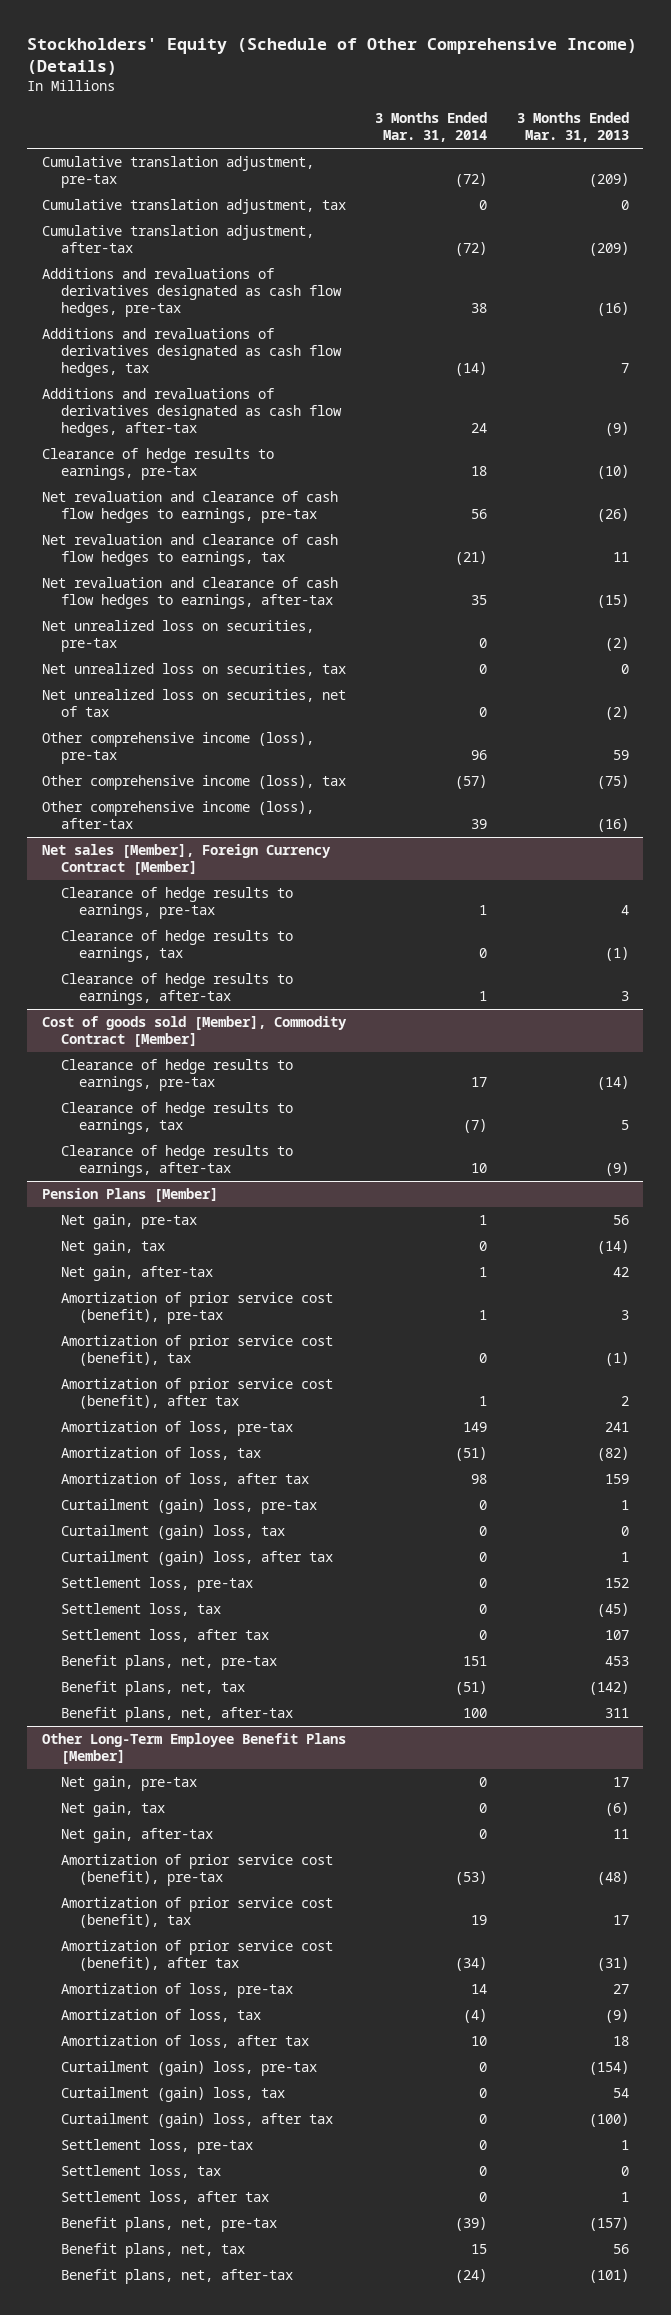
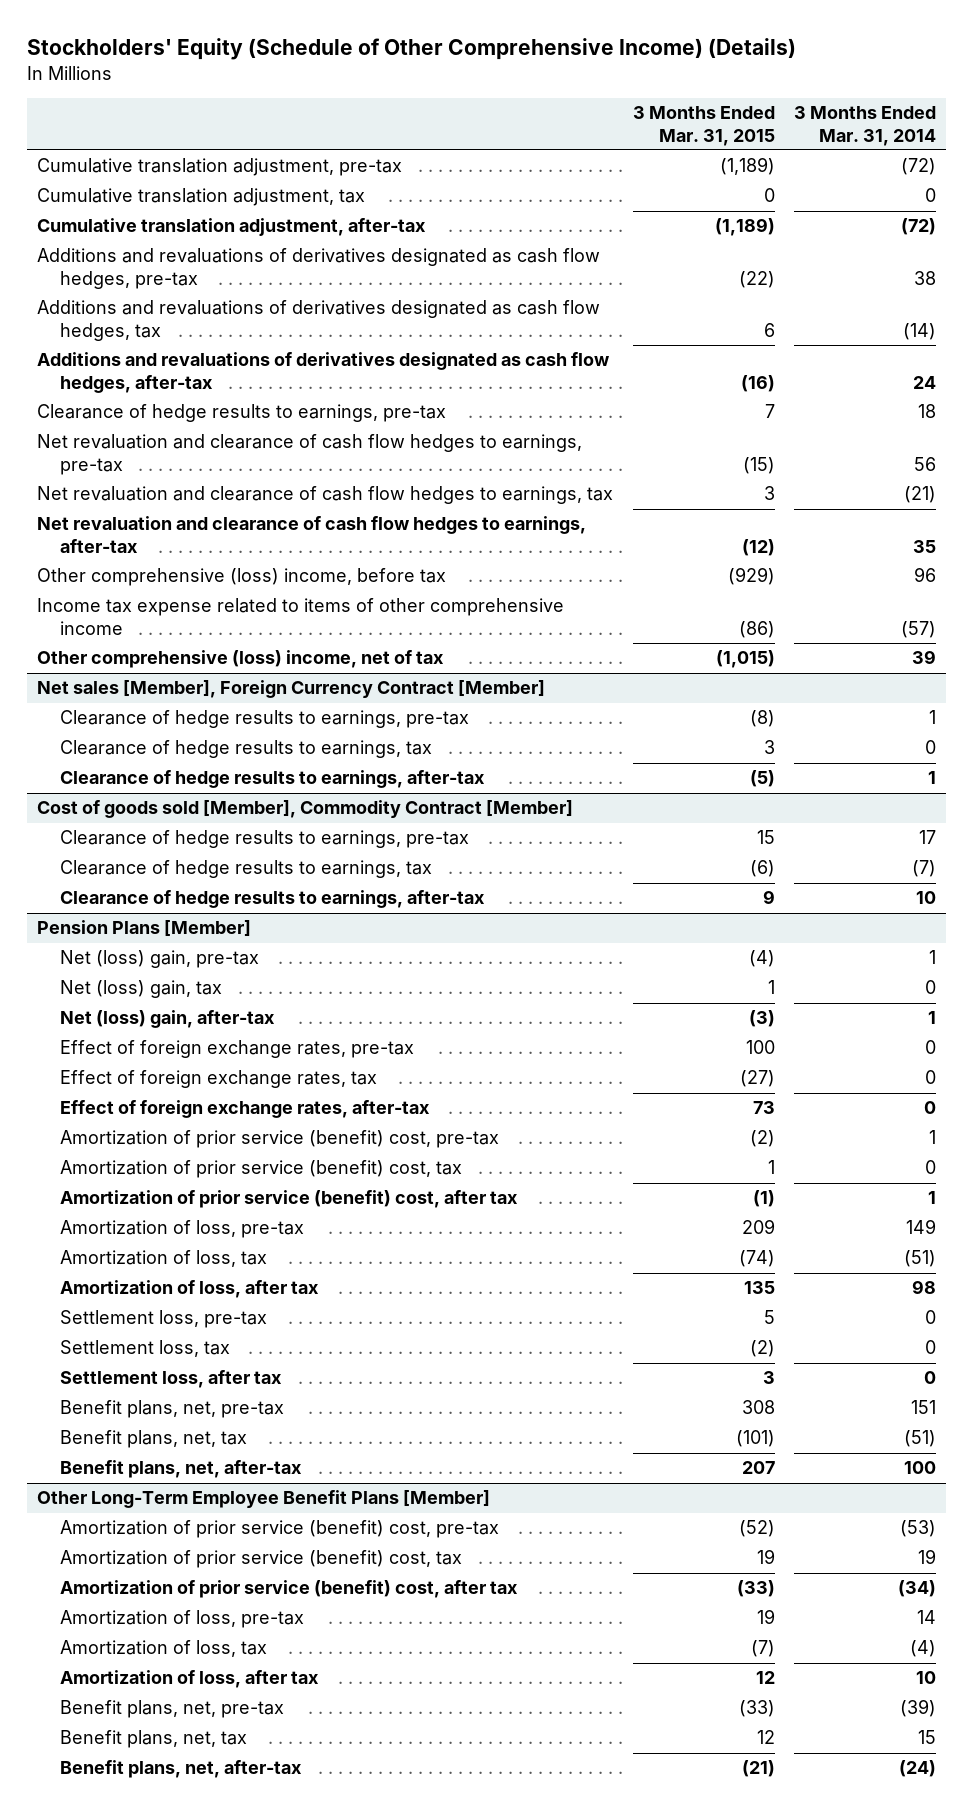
- | 3 Months Ended Mar. 31, 2014 | 3 Months Ended Mar. 31, 2013
+ | 3 Months Ended Mar. 31, 2015 | 3 Months Ended Mar. 31, 2014
- Net unrealized loss on securities, pre-tax | 0 | (2)
- Net unrealized loss on securities, tax | 0 | 0
- Net unrealized loss on securities, net of tax | 0 | (2)
- Other comprehensive income (loss), pre-tax | 96 | 59
- Other comprehensive income (loss), tax | (57) | (75)
- Other comprehensive income (loss), after-tax | 39 | (16)
+ Other comprehensive (loss) income, before tax | (929) | 96
+ Income tax expense related to items of other comprehensive income | (86) | (57)
+ Other comprehensive (loss) income, net of tax | (1,015) | 39
@ Pension Plans [Member]
- Net gain, pre-tax | 1 | 56
- Net gain, tax | 0 | (14)
- Net gain, after-tax | 1 | 42
- Amortization of prior service cost (benefit), pre-tax | 1 | 3
- Amortization of prior service cost (benefit), tax | 0 | (1)
- Amortization of prior service cost (benefit), after tax | 1 | 2
+ Net (loss) gain, pre-tax | (4) | 1
+ Net (loss) gain, tax | 1 | 0
+ Net (loss) gain, after-tax | (3) | 1
+ Effect of foreign exchange rates, pre-tax | 100 | 0
+ Effect of foreign exchange rates, tax | (27) | 0
+ Effect of foreign exchange rates, after-tax | 73 | 0
+ Amortization of prior service (benefit) cost, pre-tax | (2) | 1
+ Amortization of prior service (benefit) cost, tax | 1 | 0
+ Amortization of prior service (benefit) cost, after tax | (1) | 1
- Curtailment (gain) loss, pre-tax | 0 | 1
- Curtailment (gain) loss, tax | 0 | 0
- Curtailment (gain) loss, after tax | 0 | 1
@ Other Long-Term Employee Benefit Plans [Member]
- Net gain, pre-tax | 0 | 17
- Net gain, tax | 0 | (6)
- Net gain, after-tax | 0 | 11
- Amortization of prior service cost (benefit), pre-tax | (53) | (48)
- Amortization of prior service cost (benefit), tax | 19 | 17
- Amortization of prior service cost (benefit), after tax | (34) | (31)
+ Amortization of prior service (benefit) cost, pre-tax | (52) | (53)
+ Amortization of prior service (benefit) cost, tax | 19 | 19
+ Amortization of prior service (benefit) cost, after tax | (33) | (34)
- Curtailment (gain) loss, pre-tax | 0 | (154)
- Curtailment (gain) loss, tax | 0 | 54
- Curtailment (gain) loss, after tax | 0 | (100)
- Settlement loss, pre-tax | 0 | 1
- Settlement loss, tax | 0 | 0
- Settlement loss, after tax | 0 | 1

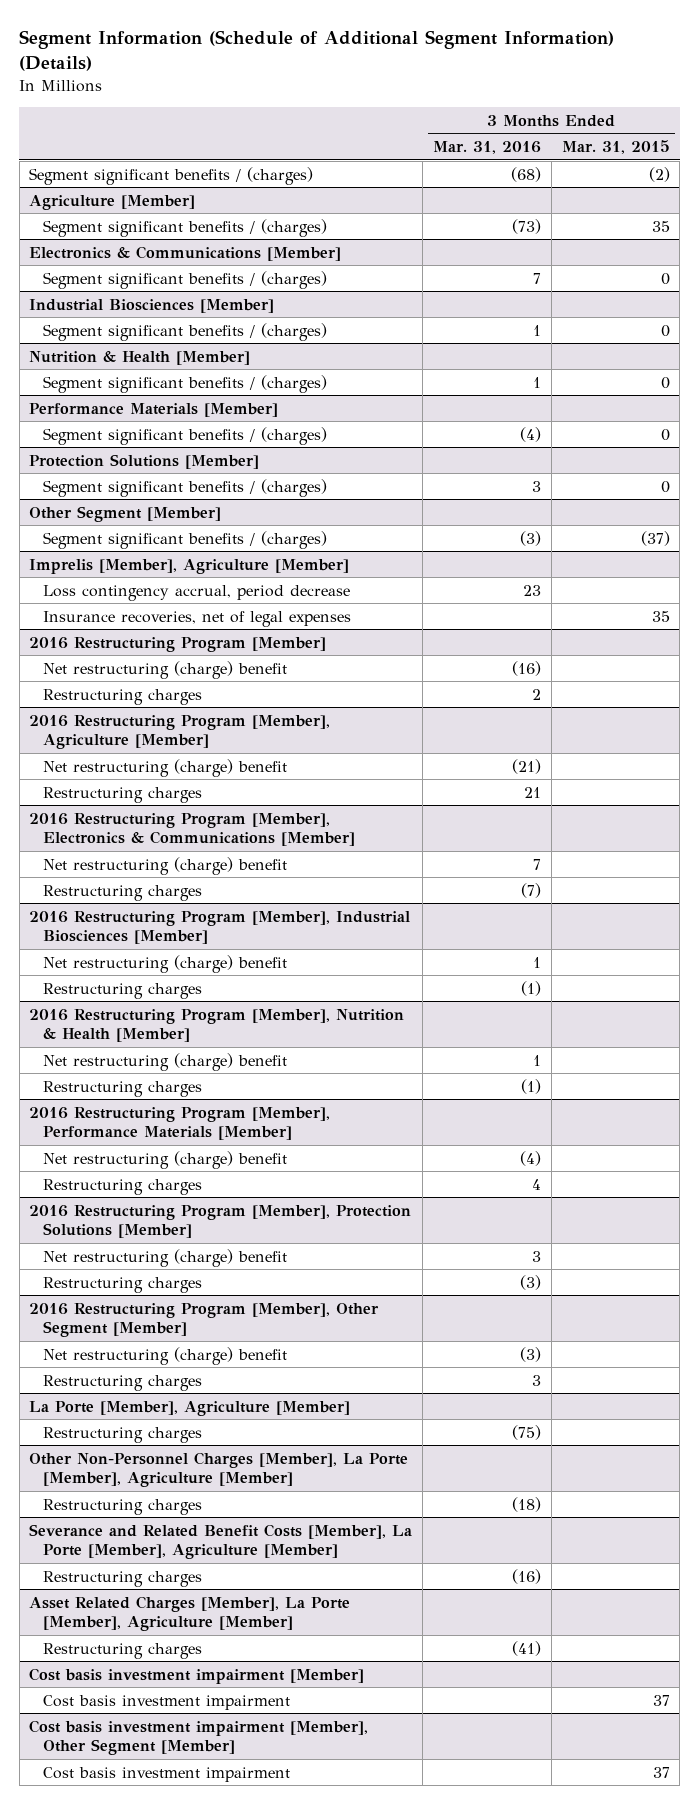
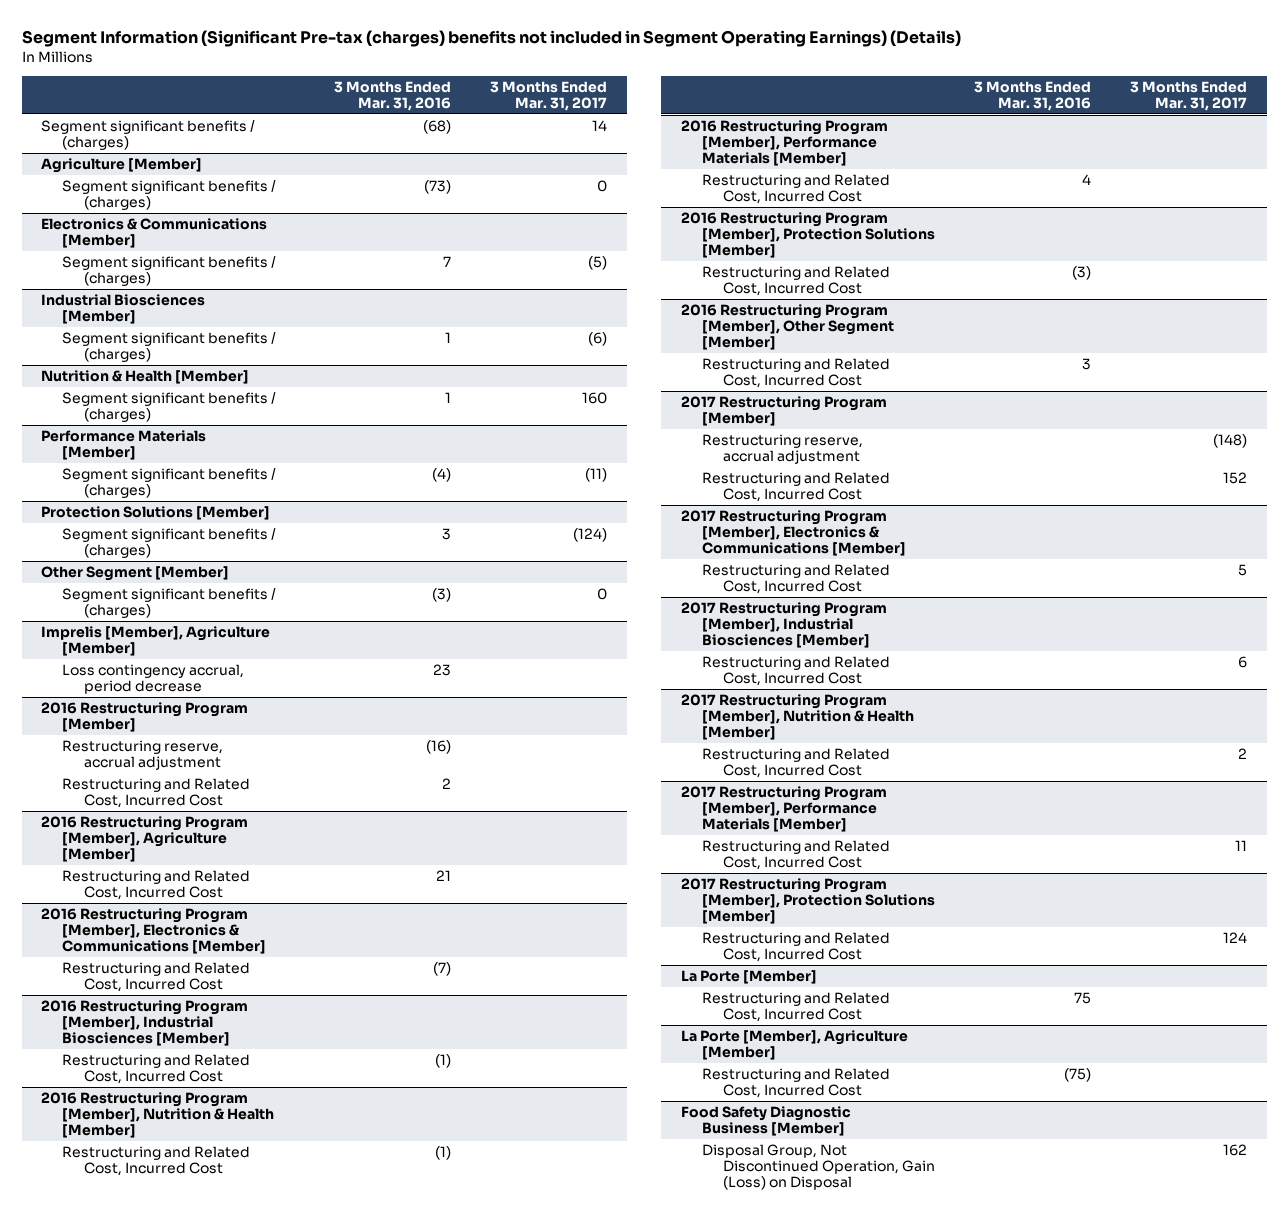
- Segment Information (Schedule of Additional Segment Information) (Details)
+ Segment Information (Significant Pre-tax (charges) benefits not included in Segment Operating Earnings) (Details)
- | 3 Months Ended Mar. 31, 2016 | 3 Months Ended Mar. 31, 2015
+ | 3 Months Ended Mar. 31, 2016 | 3 Months Ended Mar. 31, 2017
@ Imprelis [Member], Agriculture [Member]
- Insurance recoveries, net of legal expenses | | 35
@ 2016 Restructuring Program [Member]
- Net restructuring (charge) benefit | (16) |
- Restructuring charges | 2 |
+ Restructuring reserve, accrual adjustment | (16) |
+ Restructuring and Related Cost, Incurred Cost | 2 |
@ 2016 Restructuring Program [Member], Agriculture [Member]
- Net restructuring (charge) benefit | (21) |
- Restructuring charges | 21 |
+ Restructuring and Related Cost, Incurred Cost | 21 |
@ 2016 Restructuring Program [Member], Electronics & Communications [Member]
- Net restructuring (charge) benefit | 7 |
- Restructuring charges | (7) |
+ Restructuring and Related Cost, Incurred Cost | (7) |
@ 2016 Restructuring Program [Member], Industrial Biosciences [Member]
- Net restructuring (charge) benefit | 1 |
- Restructuring charges | (1) |
+ Restructuring and Related Cost, Incurred Cost | (1) |
@ 2016 Restructuring Program [Member], Nutrition & Health [Member]
- Net restructuring (charge) benefit | 1 |
- Restructuring charges | (1) |
+ Restructuring and Related Cost, Incurred Cost | (1) |
@ 2016 Restructuring Program [Member], Performance Materials [Member]
- Net restructuring (charge) benefit | (4) |
- Restructuring charges | 4 |
+ Restructuring and Related Cost, Incurred Cost | 4 |
@ 2016 Restructuring Program [Member], Protection Solutions [Member]
- Net restructuring (charge) benefit | 3 |
- Restructuring charges | (3) |
+ Restructuring and Related Cost, Incurred Cost | (3) |
@ 2016 Restructuring Program [Member], Other Segment [Member]
- Net restructuring (charge) benefit | (3) |
- Restructuring charges | 3 |
+ Restructuring and Related Cost, Incurred Cost | 3 |
+ 2017 Restructuring Program [Member]
+ Restructuring reserve, accrual adjustment | | (148)
+ Restructuring and Related Cost, Incurred Cost | | 152
+ 2017 Restructuring Program [Member], Electronics & Communications [Member]
+ Restructuring and Related Cost, Incurred Cost | | 5
+ 2017 Restructuring Program [Member], Industrial Biosciences [Member]
+ Restructuring and Related Cost, Incurred Cost | | 6
+ 2017 Restructuring Program [Member], Nutrition & Health [Member]
+ Restructuring and Related Cost, Incurred Cost | | 2
+ 2017 Restructuring Program [Member], Performance Materials [Member]
+ Restructuring and Related Cost, Incurred Cost | | 11
+ 2017 Restructuring Program [Member], Protection Solutions [Member]
+ Restructuring and Related Cost, Incurred Cost | | 124
+ La Porte [Member]
+ Restructuring and Related Cost, Incurred Cost | 75 |
@ La Porte [Member], Agriculture [Member]
- Restructuring charges | (75) |
- Other Non-Personnel Charges [Member], La Porte [Member], Agriculture [Member]
- Restructuring charges | (18) |
- Severance and Related Benefit Costs [Member], La Porte [Member], Agriculture [Member]
- Restructuring charges | (16) |
- Asset Related Charges [Member], La Porte [Member], Agriculture [Member]
- Restructuring charges | (41) |
- Cost basis investment impairment [Member]
- Cost basis investment impairment | | 37
- Cost basis investment impairment [Member], Other Segment [Member]
- Cost basis investment impairment | | 37
@ La Porte [Member], Agriculture [Member]
+ Restructuring and Related Cost, Incurred Cost | (75) |
+ Food Safety Diagnostic Business [Member]
+ Disposal Group, Not Discontinued Operation, Gain (Loss) on Disposal | | 162

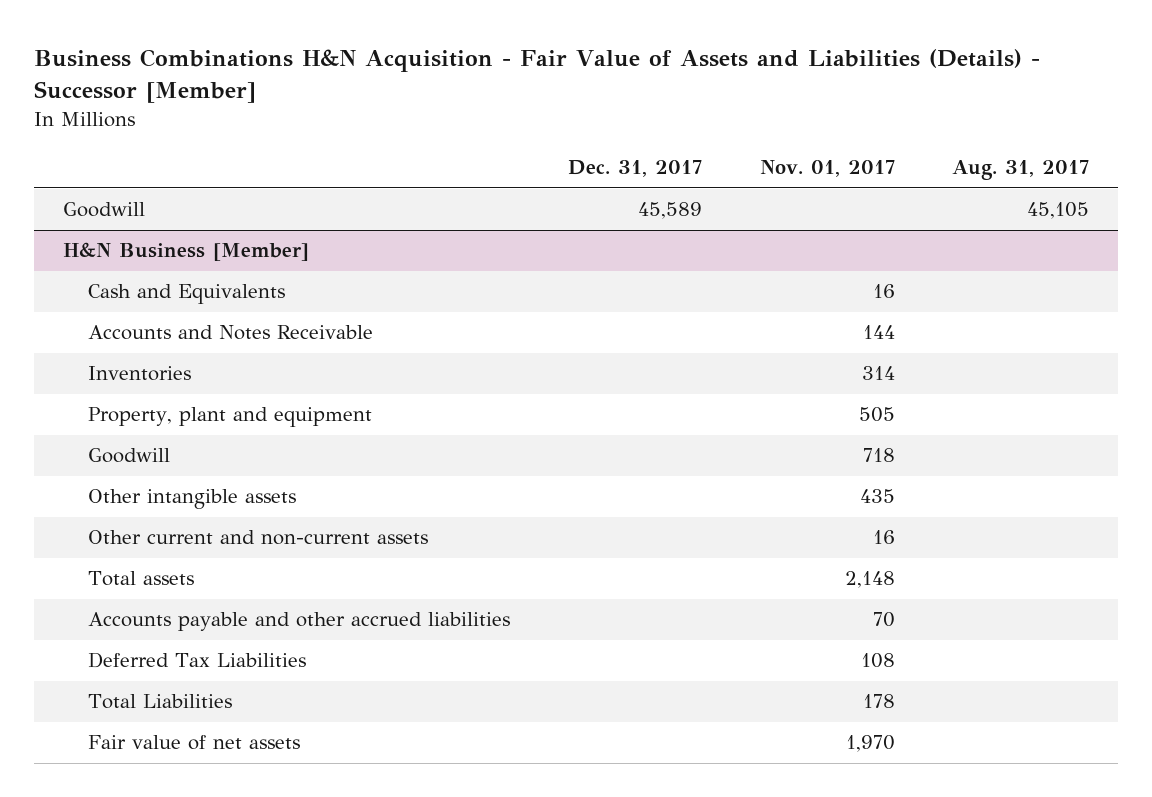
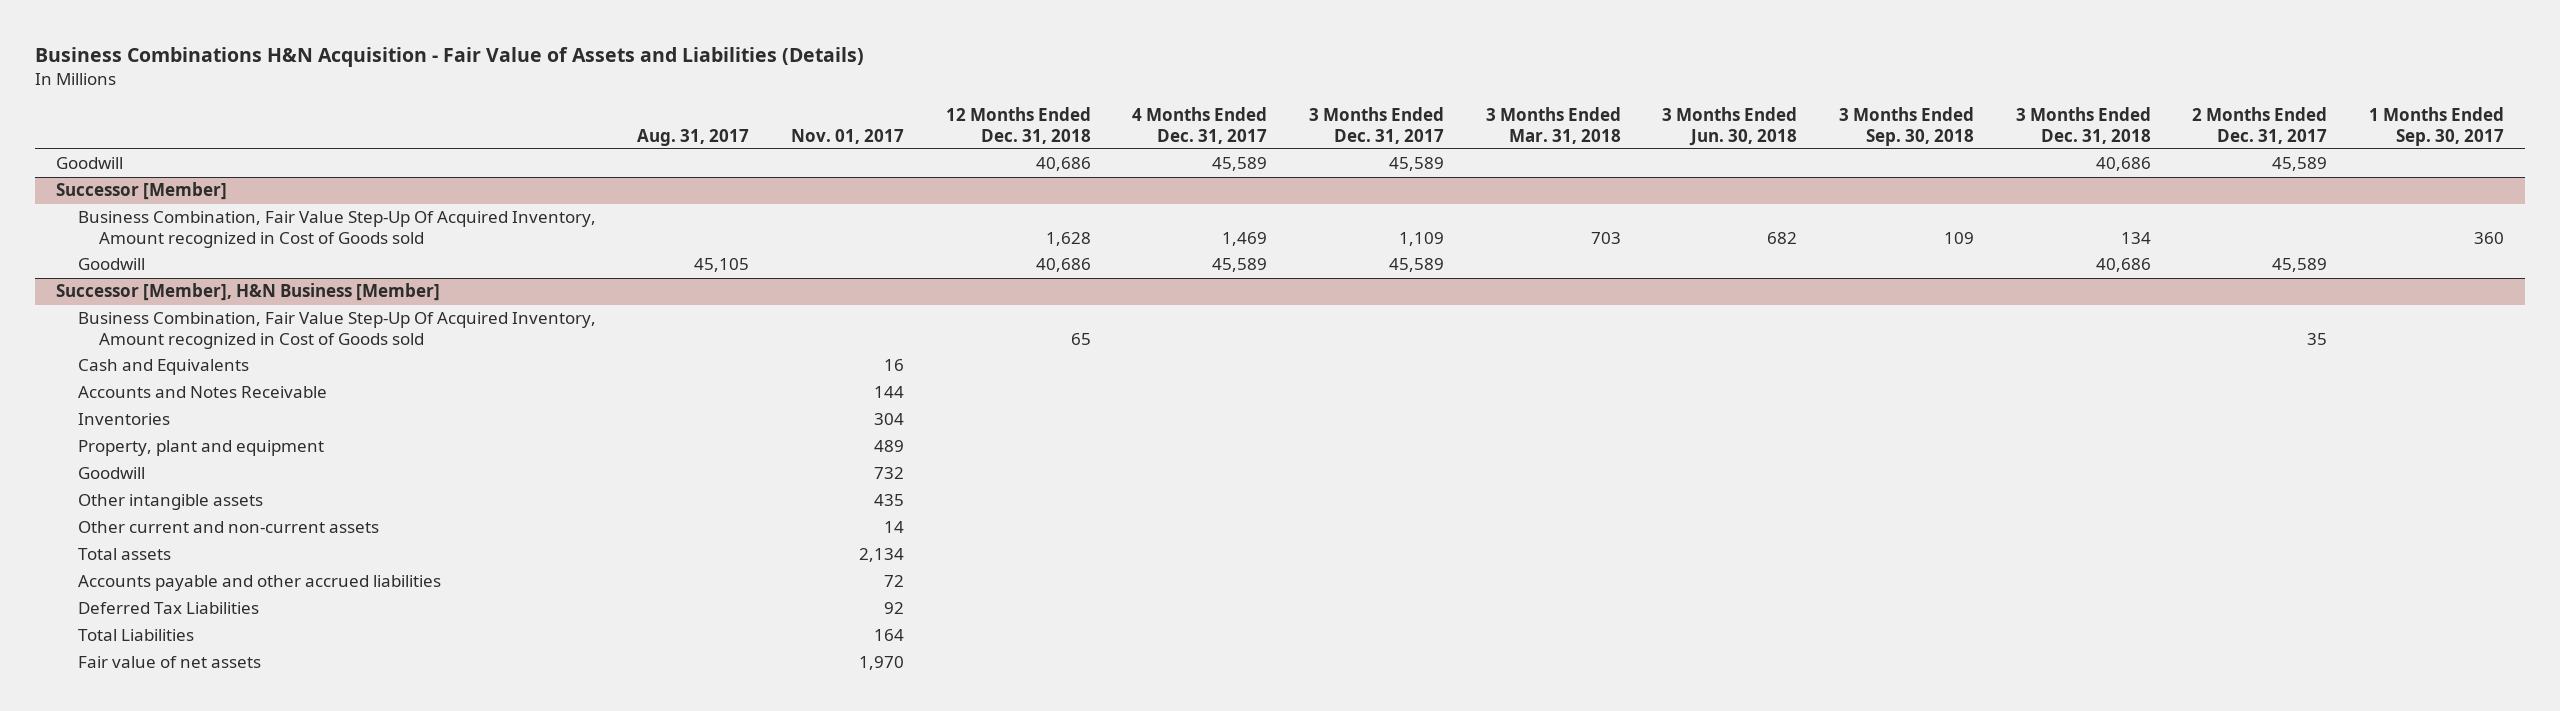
- Business Combinations H&N Acquisition - Fair Value of Assets and Liabilities (Details) - Successor [Member]
+ Business Combinations H&N Acquisition - Fair Value of Assets and Liabilities (Details)
- | Dec. 31, 2017 | Nov. 01, 2017 | Aug. 31, 2017
+ | Aug. 31, 2017 | Nov. 01, 2017 | 12 Months Ended Dec. 31, 2018 | 4 Months Ended Dec. 31, 2017 | 3 Months Ended Dec. 31, 2017 | 3 Months Ended Mar. 31, 2018 | 3 Months Ended Jun. 30, 2018 | 3 Months Ended Sep. 30, 2018 | 3 Months Ended Dec. 31, 2018 | 2 Months Ended Dec. 31, 2017 | 1 Months Ended Sep. 30, 2017
+ Goodwill | | | 40,686 | 45,589 | 45,589 | | | | 40,686 | 45,589 |
+ Successor [Member]
+ Business Combination, Fair Value Step-Up Of Acquired Inventory, Amount recognized in Cost of Goods sold | | | 1,628 | 1,469 | 1,109 | 703 | 682 | 109 | 134 | | 360
- H&N Business [Member]
+ Successor [Member], H&N Business [Member]
+ Business Combination, Fair Value Step-Up Of Acquired Inventory, Amount recognized in Cost of Goods sold | | | 65 | | | | | | | 35 |
- Inventories | | 314 |
- Property, plant and equipment | | 505 |
- Goodwill | | 718 |
+ Inventories | | 304 | | | | | | | | |
+ Property, plant and equipment | | 489 | | | | | | | | |
+ Goodwill | | 732 | | | | | | | | |
- Other current and non-current assets | | 16 |
- Total assets | | 2,148 |
- Accounts payable and other accrued liabilities | | 70 |
- Deferred Tax Liabilities | | 108 |
- Total Liabilities | | 178 |
+ Other current and non-current assets | | 14 | | | | | | | | |
+ Total assets | | 2,134 | | | | | | | | |
+ Accounts payable and other accrued liabilities | | 72 | | | | | | | | |
+ Deferred Tax Liabilities | | 92 | | | | | | | | |
+ Total Liabilities | | 164 | | | | | | | | |

